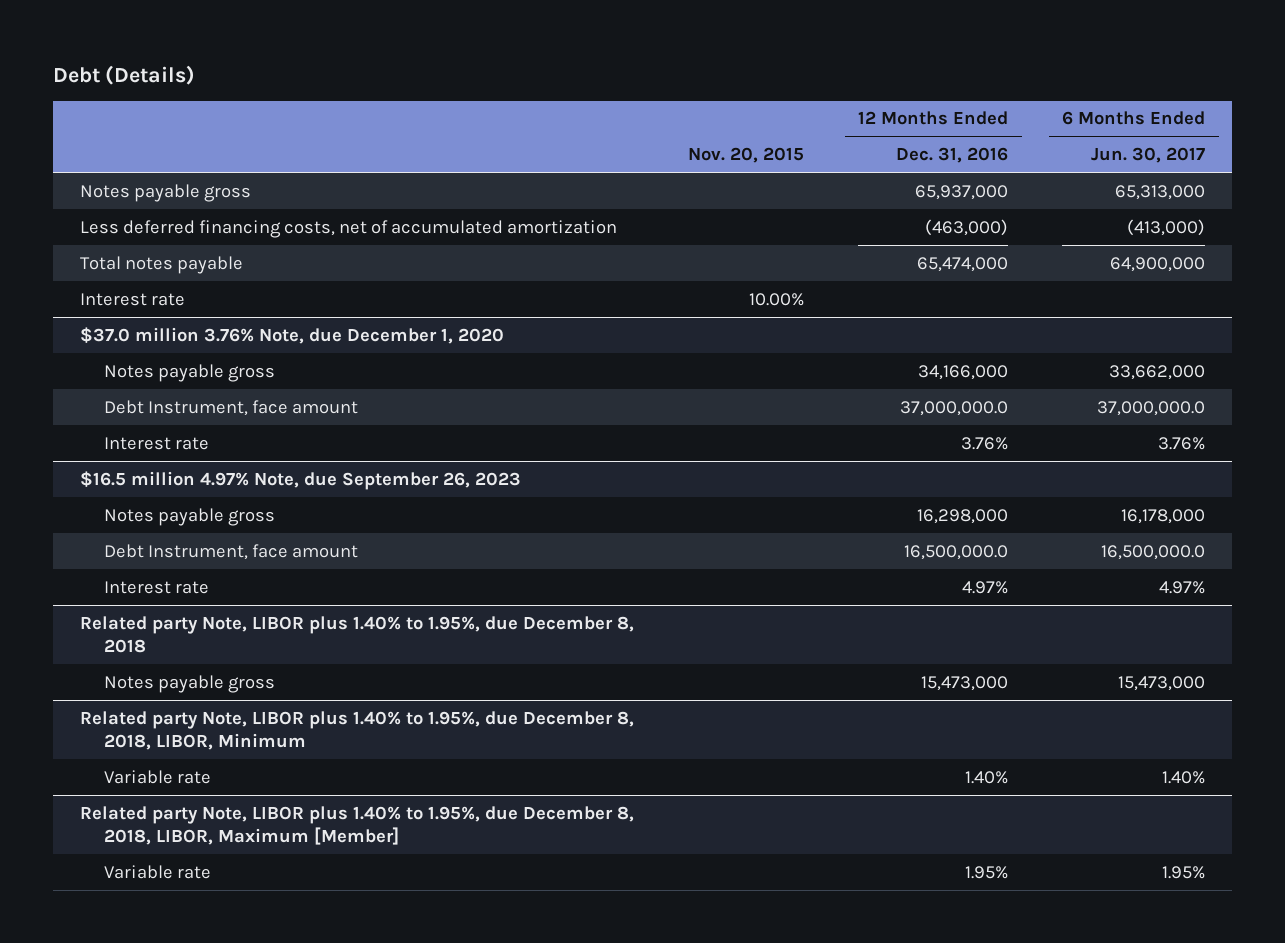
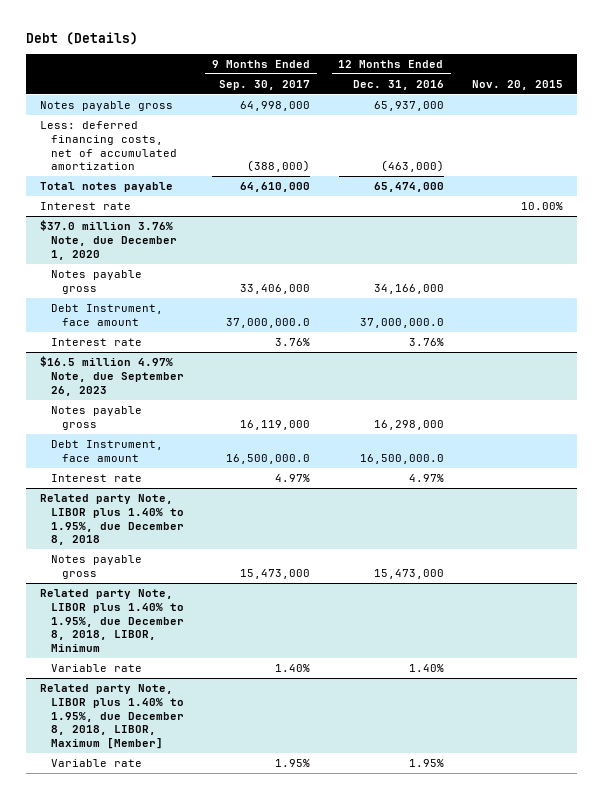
- | Nov. 20, 2015 | 12 Months Ended Dec. 31, 2016 | 6 Months Ended Jun. 30, 2017
+ | 9 Months Ended Sep. 30, 2017 | 12 Months Ended Dec. 31, 2016 | Nov. 20, 2015
- Less deferred financing costs, net of accumulated amortization | | (463,000) | (413,000)
+ Less: deferred financing costs, net of accumulated amortization | (388,000) | (463,000) |

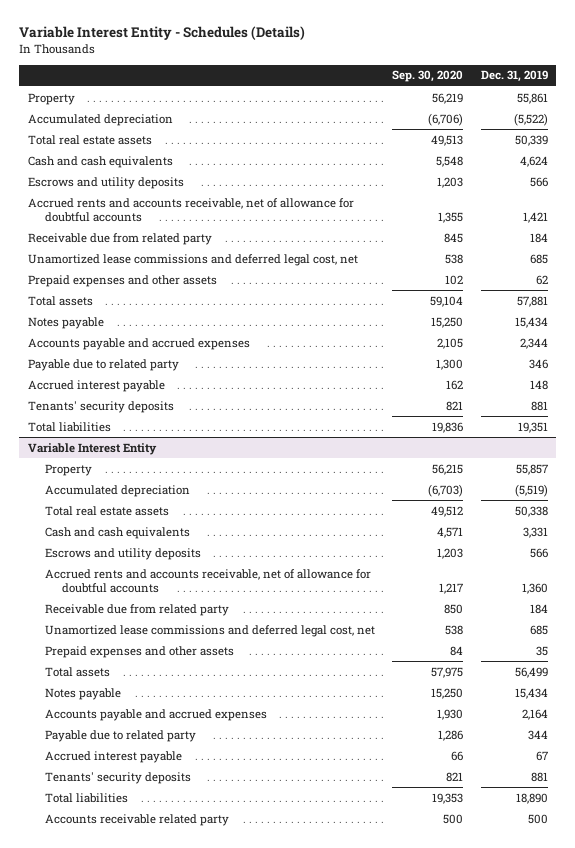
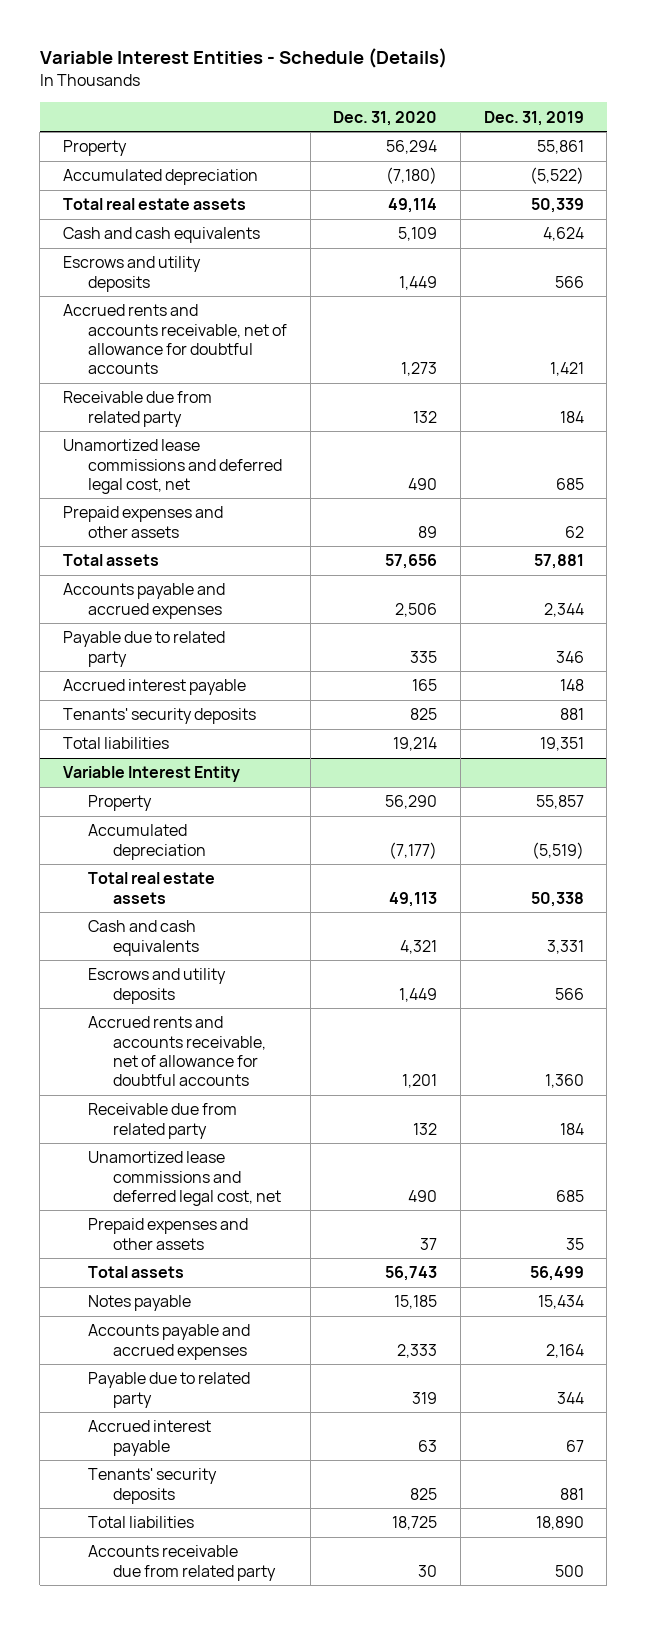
- Variable Interest Entity - Schedules (Details)
+ Variable Interest Entities - Schedule (Details)
- | Sep. 30, 2020 | Dec. 31, 2019
+ | Dec. 31, 2020 | Dec. 31, 2019
- Notes payable | 15,250 | 15,434
@ Variable Interest Entity
- Accounts receivable related party | 500 | 500
+ Accounts receivable due from related party | 30 | 500

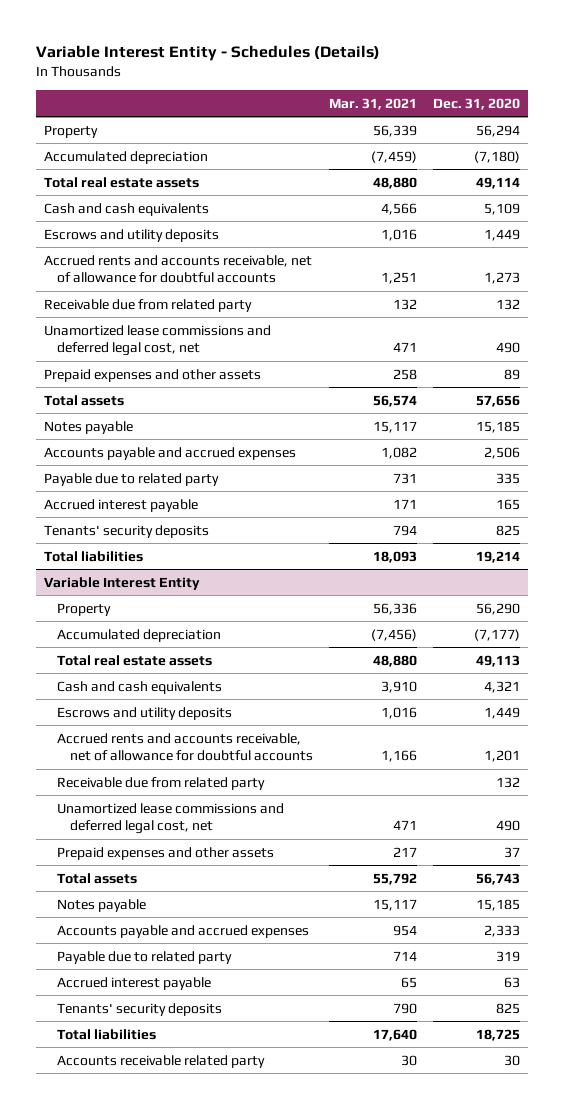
- Variable Interest Entities - Schedule (Details)
+ Variable Interest Entity - Schedules (Details)
- | Dec. 31, 2020 | Dec. 31, 2019
+ | Mar. 31, 2021 | Dec. 31, 2020
+ Notes payable | 15,117 | 15,185
@ Variable Interest Entity
- Accounts receivable due from related party | 30 | 500
+ Accounts receivable related party | 30 | 30

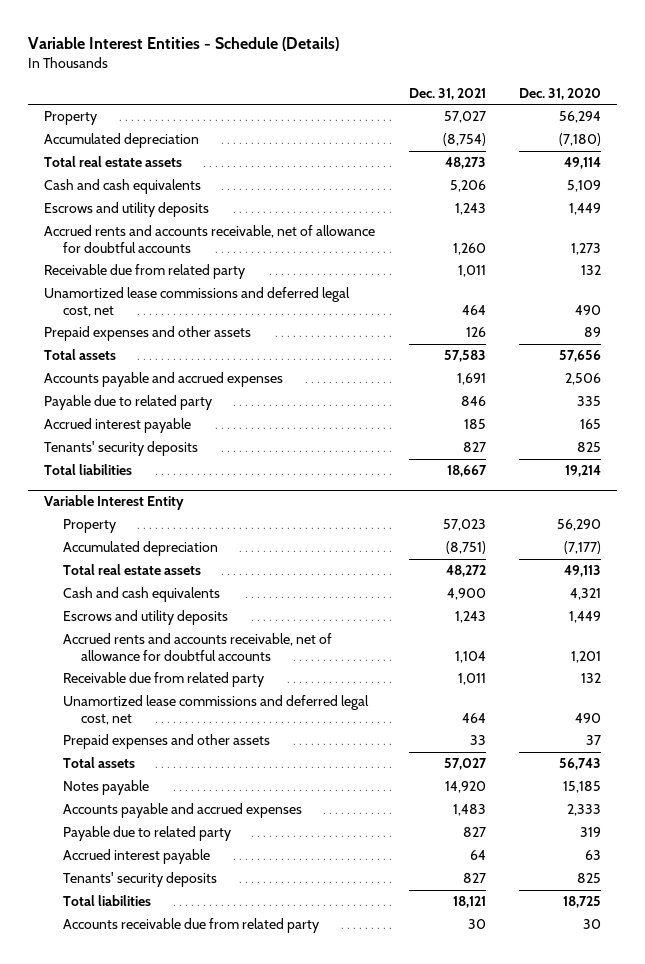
- Variable Interest Entity - Schedules (Details)
+ Variable Interest Entities - Schedule (Details)
- | Mar. 31, 2021 | Dec. 31, 2020
+ | Dec. 31, 2021 | Dec. 31, 2020
- Notes payable | 15,117 | 15,185
@ Variable Interest Entity
- Accounts receivable related party | 30 | 30
+ Accounts receivable due from related party | 30 | 30

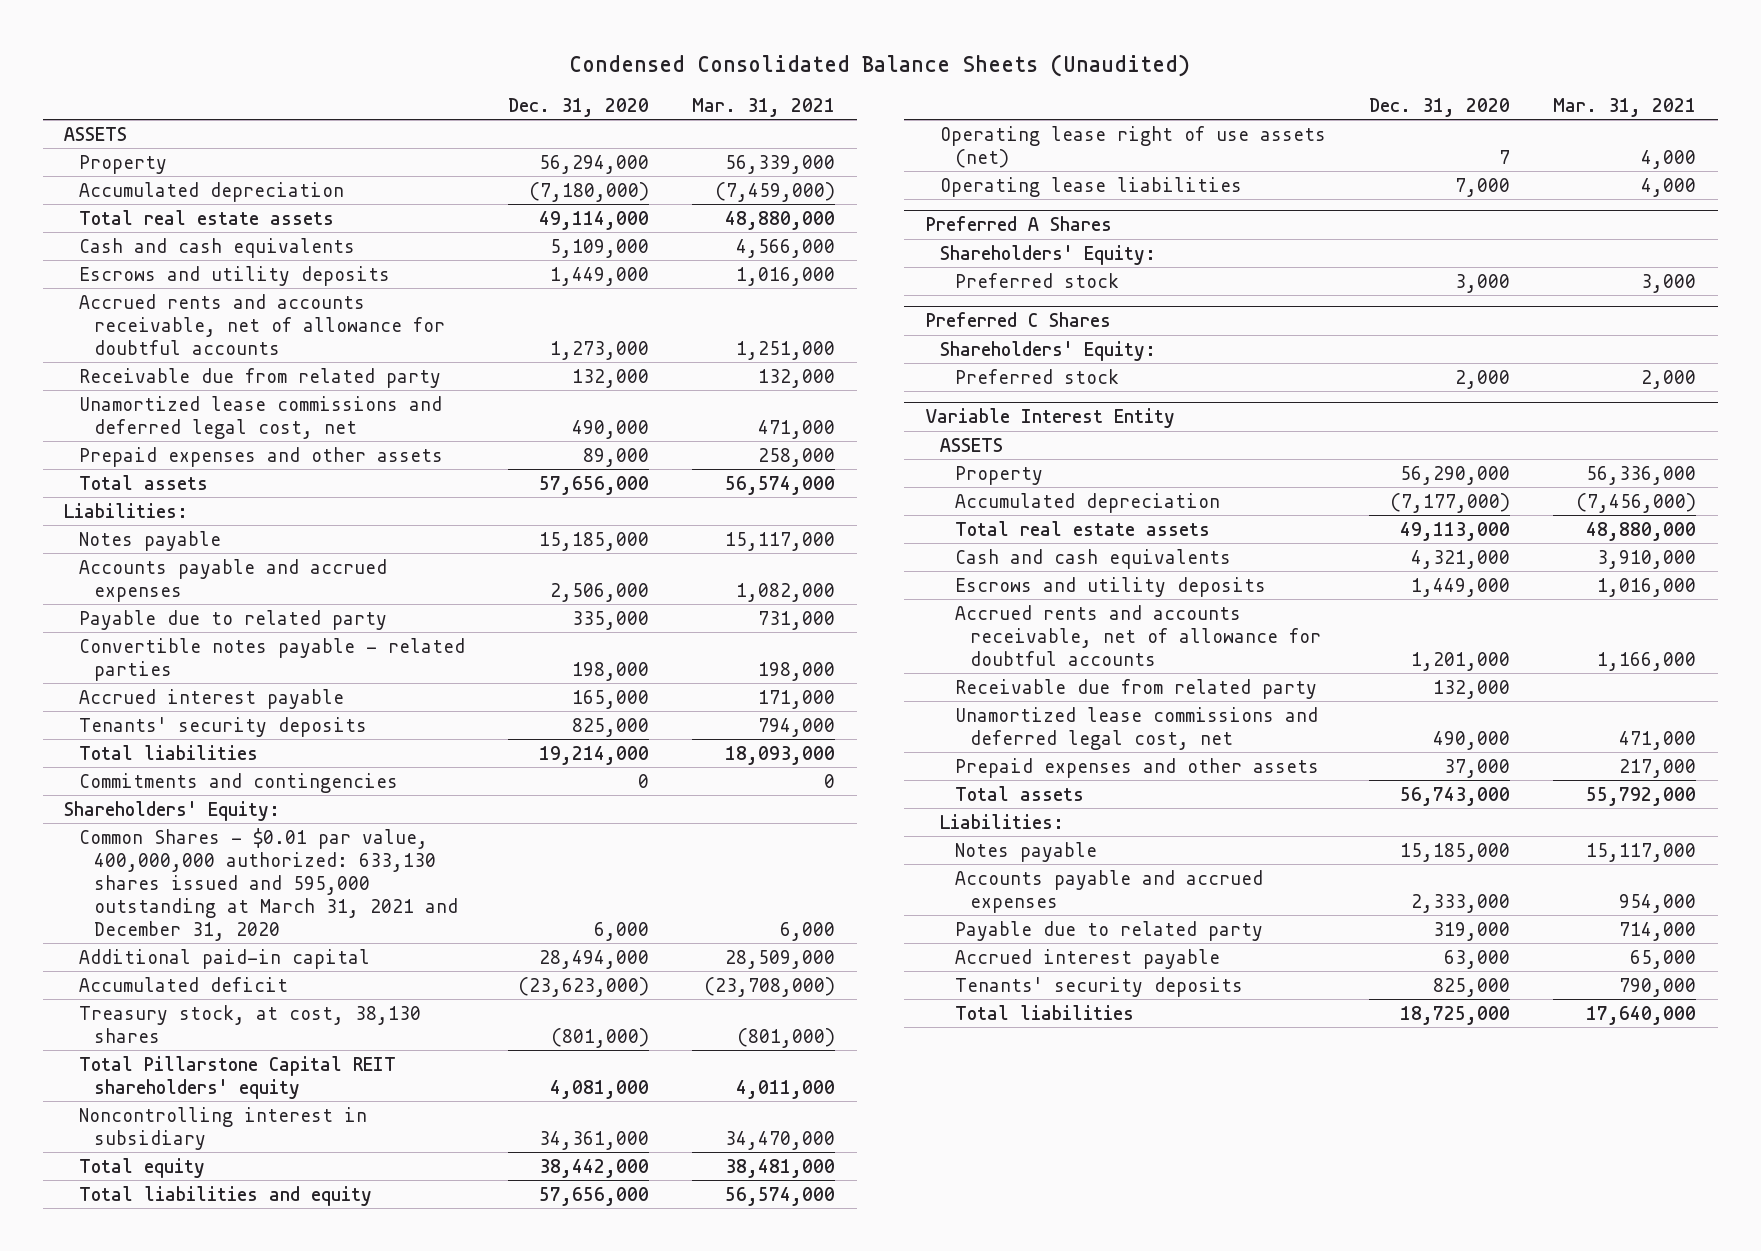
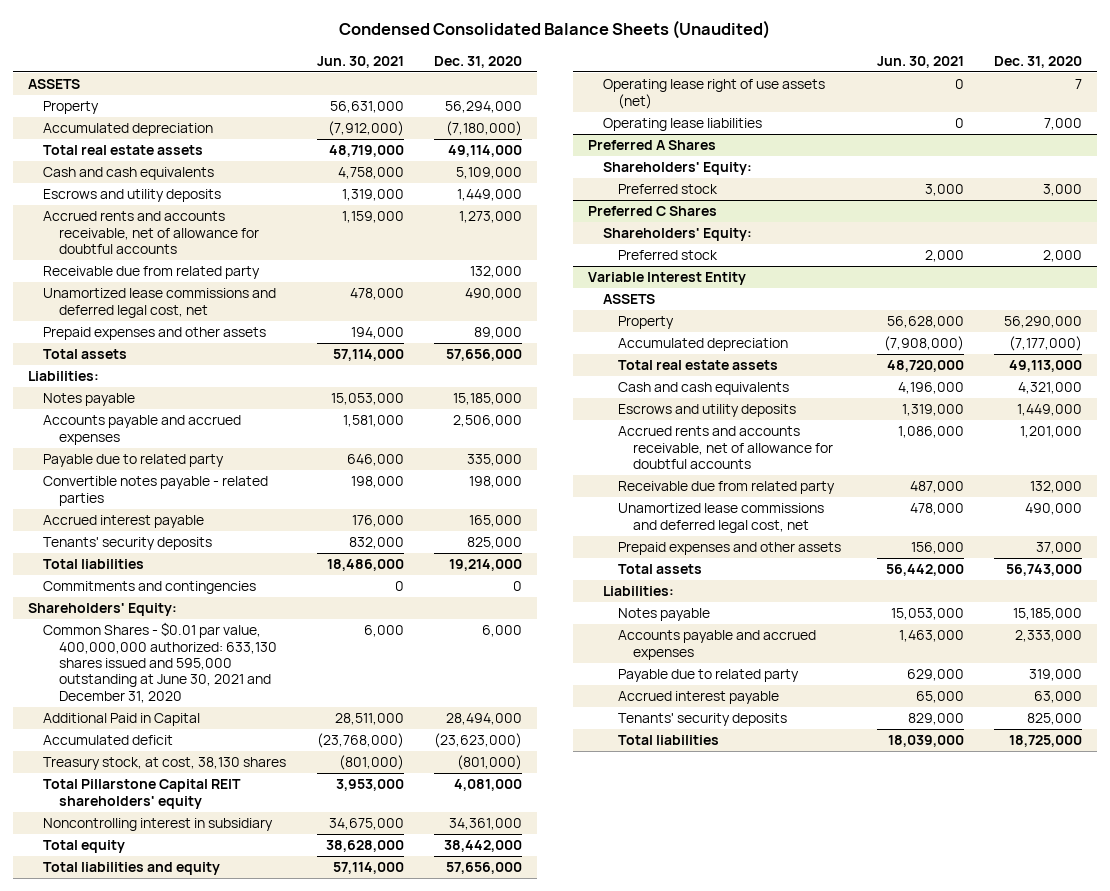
- | Dec. 31, 2020 | Mar. 31, 2021
+ | Jun. 30, 2021 | Dec. 31, 2020
- Common Shares - $0.01 par value, 400,000,000 authorized: 633,130 shares issued and 595,000 outstanding at March 31, 2021 and December 31, 2020 | 6,000 | 6,000
- Additional paid-in capital | 28,494,000 | 28,509,000
+ Common Shares - $0.01 par value, 400,000,000 authorized: 633,130 shares issued and 595,000 outstanding at June 30, 2021 and December 31, 2020 | 6,000 | 6,000
+ Additional Paid in Capital | 28,511,000 | 28,494,000

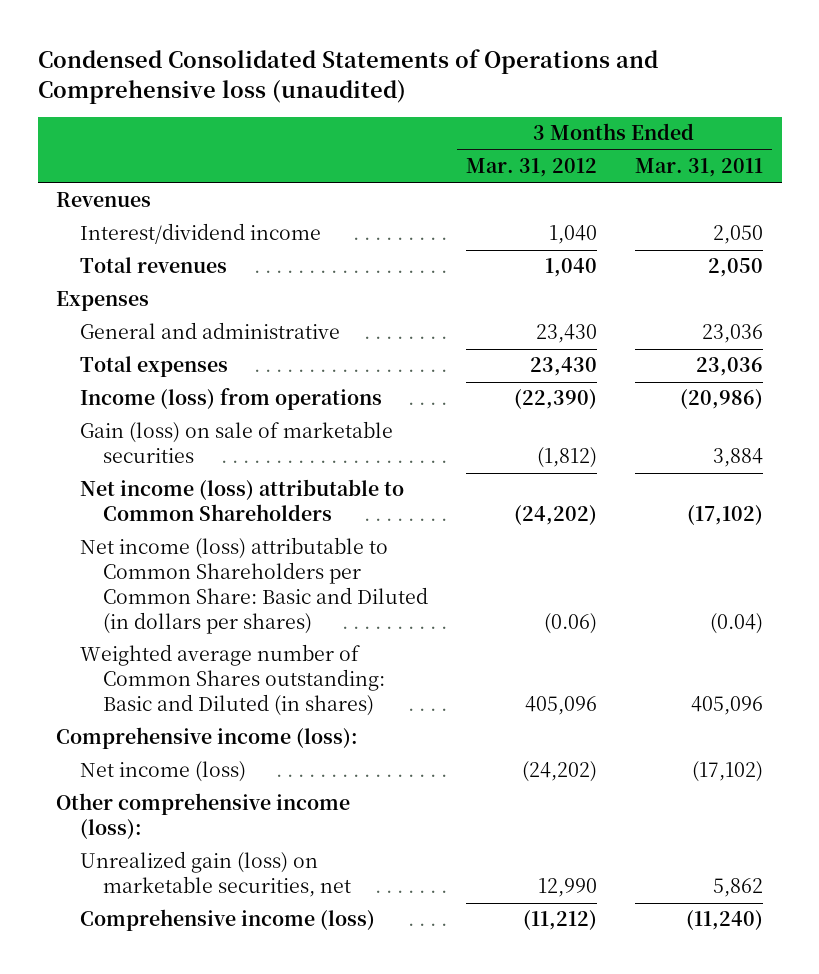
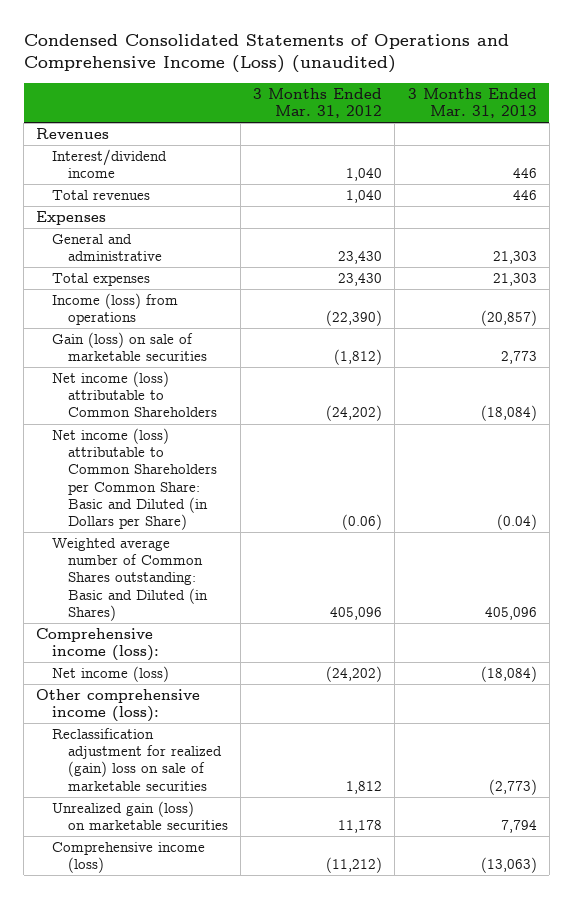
- Condensed Consolidated Statements of Operations and Comprehensive loss (unaudited)
+ Condensed Consolidated Statements of Operations and Comprehensive Income (Loss) (unaudited)
- | 3 Months Ended Mar. 31, 2012 | 3 Months Ended Mar. 31, 2011
+ | 3 Months Ended Mar. 31, 2012 | 3 Months Ended Mar. 31, 2013
- Net income (loss) attributable to Common Shareholders per Common Share: Basic and Diluted (in dollars per shares) | (0.06) | (0.04)
- Weighted average number of Common Shares outstanding: Basic and Diluted (in shares) | 405,096 | 405,096
+ Net income (loss) attributable to Common Shareholders per Common Share: Basic and Diluted (in Dollars per Share) | (0.06) | (0.04)
+ Weighted average number of Common Shares outstanding: Basic and Diluted (in Shares) | 405,096 | 405,096
- Unrealized gain (loss) on marketable securities, net | 12,990 | 5,862
+ Reclassification adjustment for realized (gain) loss on sale of marketable securities | 1,812 | (2,773)
+ Unrealized gain (loss) on marketable securities | 11,178 | 7,794

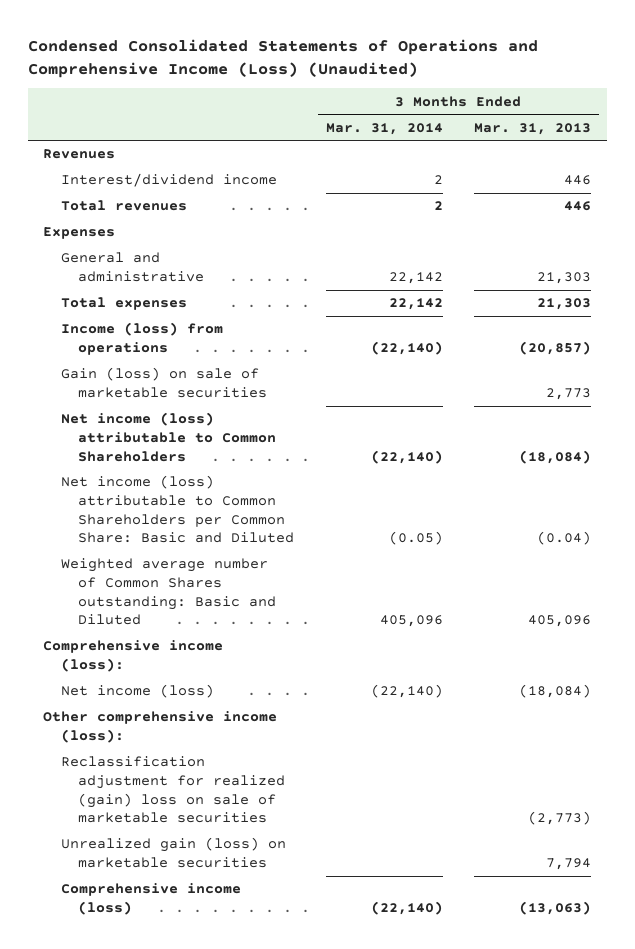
- Condensed Consolidated Statements of Operations and Comprehensive Income (Loss) (unaudited)
+ Condensed Consolidated Statements of Operations and Comprehensive Income (Loss) (Unaudited)
- | 3 Months Ended Mar. 31, 2012 | 3 Months Ended Mar. 31, 2013
+ | 3 Months Ended Mar. 31, 2014 | 3 Months Ended Mar. 31, 2013
- Net income (loss) attributable to Common Shareholders per Common Share: Basic and Diluted (in Dollars per Share) | (0.06) | (0.04)
- Weighted average number of Common Shares outstanding: Basic and Diluted (in Shares) | 405,096 | 405,096
+ Net income (loss) attributable to Common Shareholders per Common Share: Basic and Diluted | (0.05) | (0.04)
+ Weighted average number of Common Shares outstanding: Basic and Diluted | 405,096 | 405,096

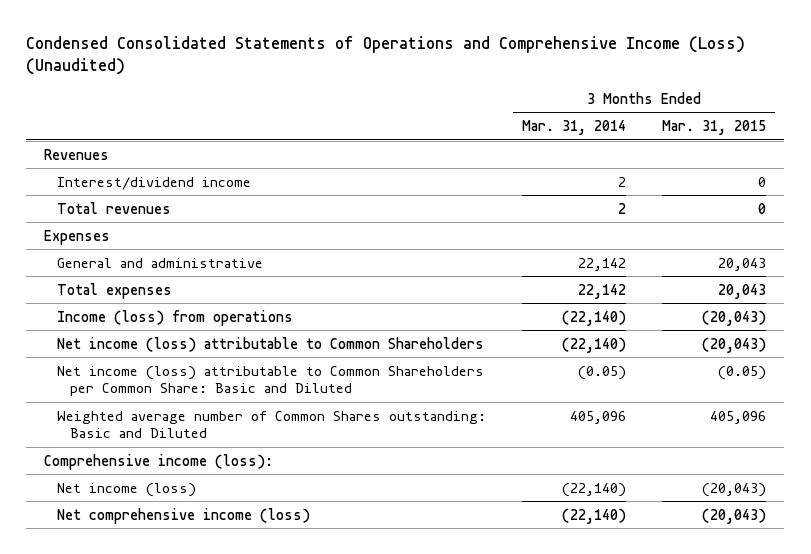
- | 3 Months Ended Mar. 31, 2014 | 3 Months Ended Mar. 31, 2013
+ | 3 Months Ended Mar. 31, 2014 | 3 Months Ended Mar. 31, 2015
- Gain (loss) on sale of marketable securities | | 2,773
- Other comprehensive income (loss):
- Reclassification adjustment for realized (gain) loss on sale of marketable securities | | (2,773)
- Unrealized gain (loss) on marketable securities | | 7,794
- Comprehensive income (loss) | (22,140) | (13,063)
+ Net comprehensive income (loss) | (22,140) | (20,043)

